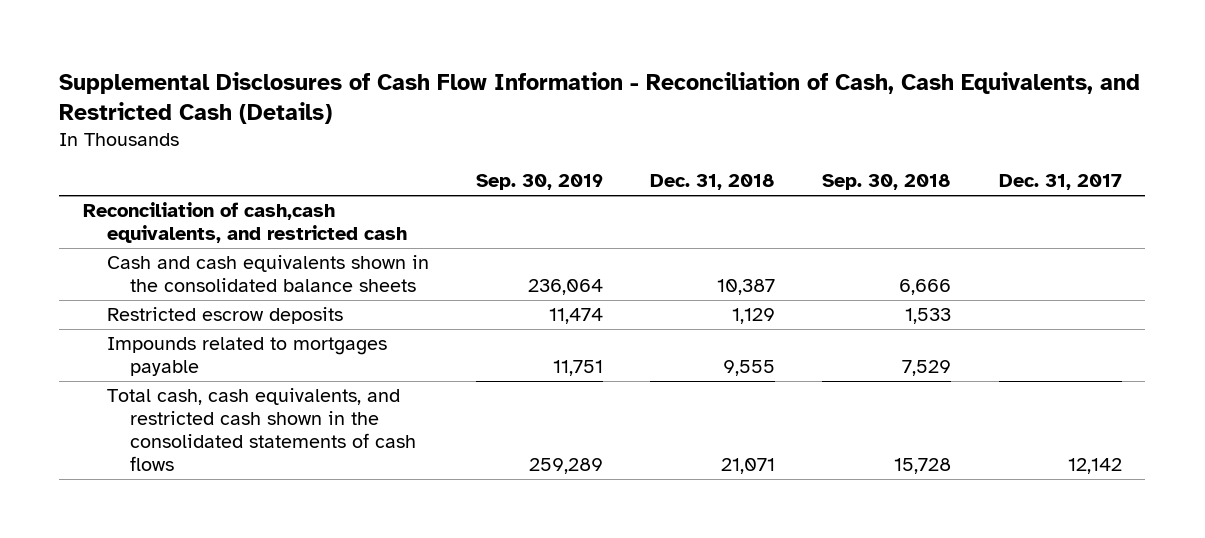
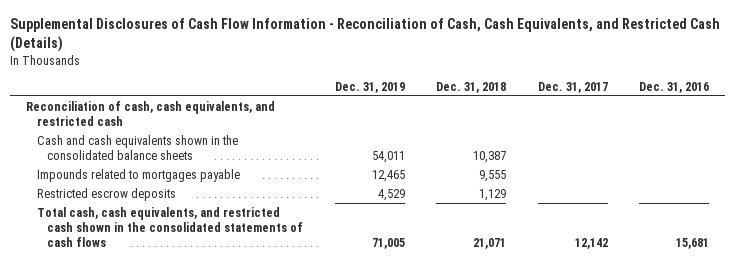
- | Sep. 30, 2019 | Dec. 31, 2018 | Sep. 30, 2018 | Dec. 31, 2017
+ | Dec. 31, 2019 | Dec. 31, 2018 | Dec. 31, 2017 | Dec. 31, 2016
- Reconciliation of cash,cash equivalents, and restricted cash
+ Reconciliation of cash, cash equivalents, and restricted cash
moved down: Restricted escrow deposits | 4,529 | 1,129 | |

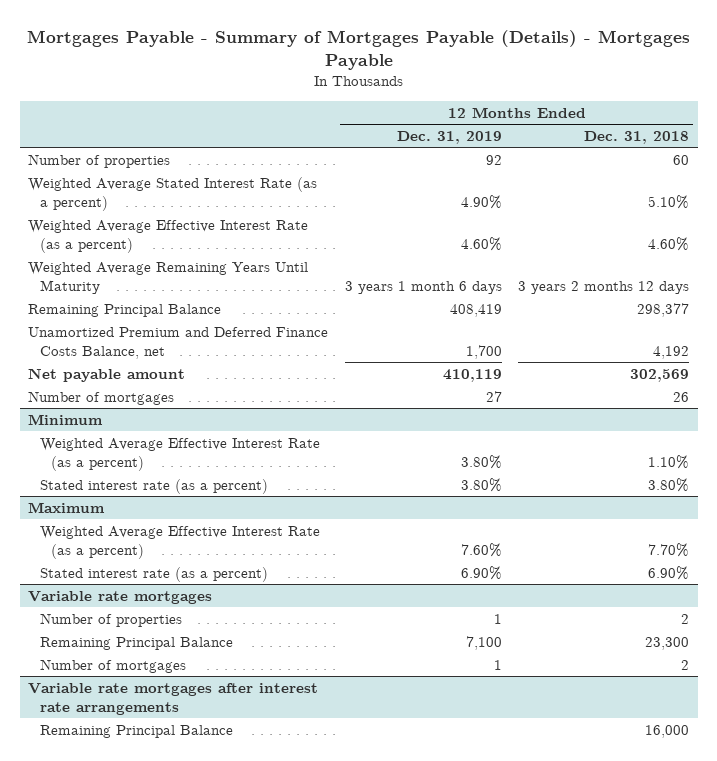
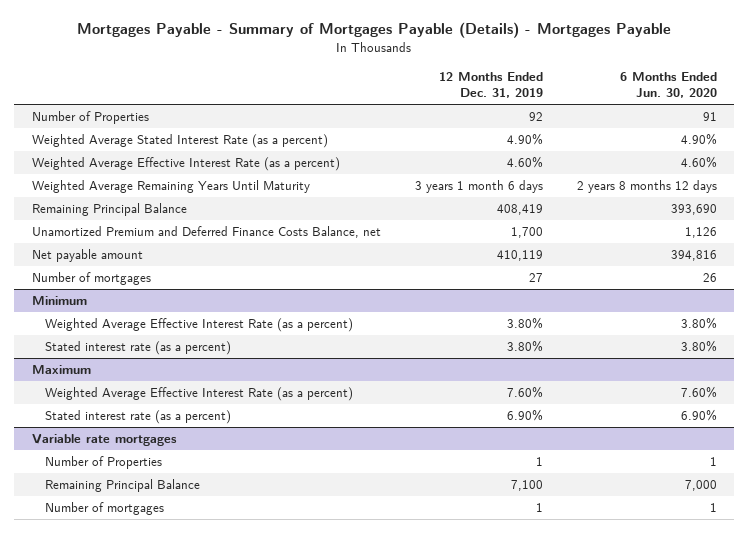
- | 12 Months Ended Dec. 31, 2019 | 12 Months Ended Dec. 31, 2018
+ | 12 Months Ended Dec. 31, 2019 | 6 Months Ended Jun. 30, 2020
- Number of properties | 92 | 60
+ Number of Properties | 92 | 91
@ Variable rate mortgages
- Number of properties | 1 | 2
+ Number of Properties | 1 | 1
- Variable rate mortgages after interest rate arrangements
- Remaining Principal Balance | | 16,000

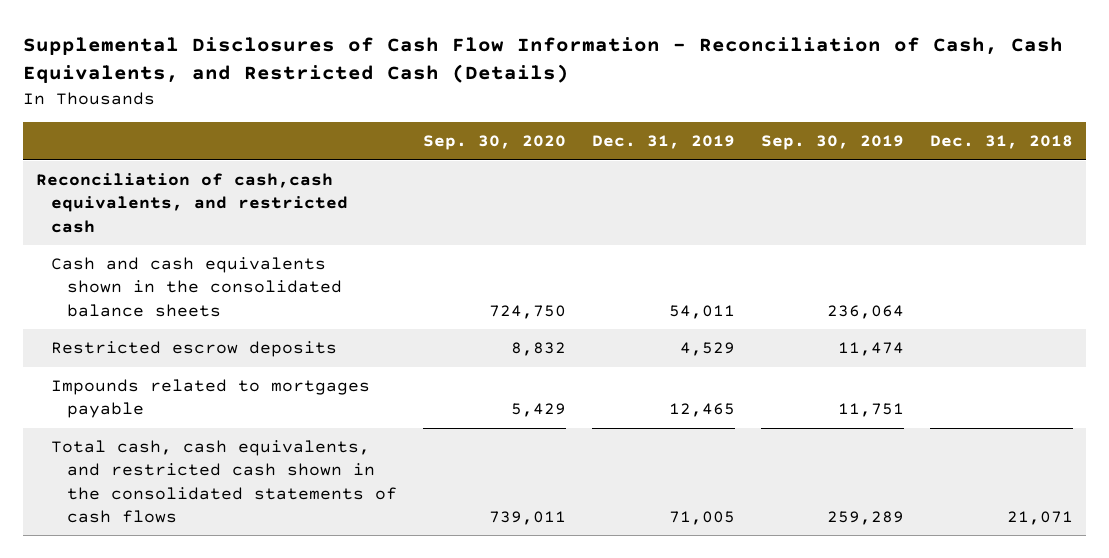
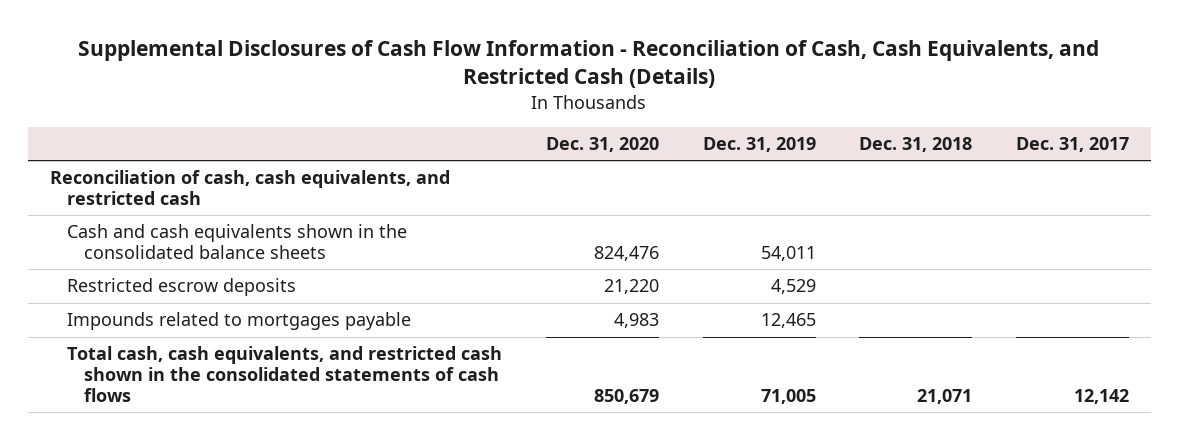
- | Sep. 30, 2020 | Dec. 31, 2019 | Sep. 30, 2019 | Dec. 31, 2018
+ | Dec. 31, 2020 | Dec. 31, 2019 | Dec. 31, 2018 | Dec. 31, 2017
- Reconciliation of cash,cash equivalents, and restricted cash
+ Reconciliation of cash, cash equivalents, and restricted cash

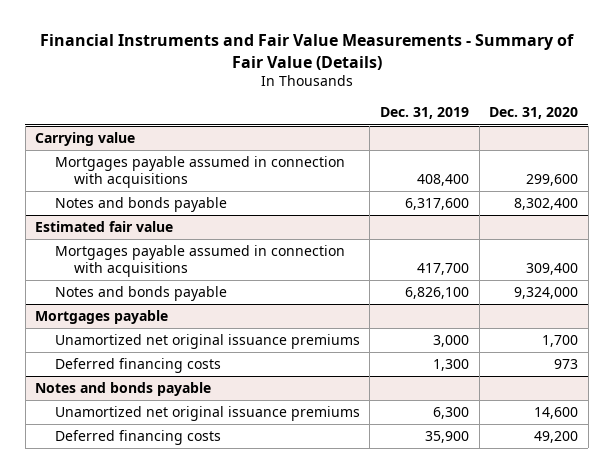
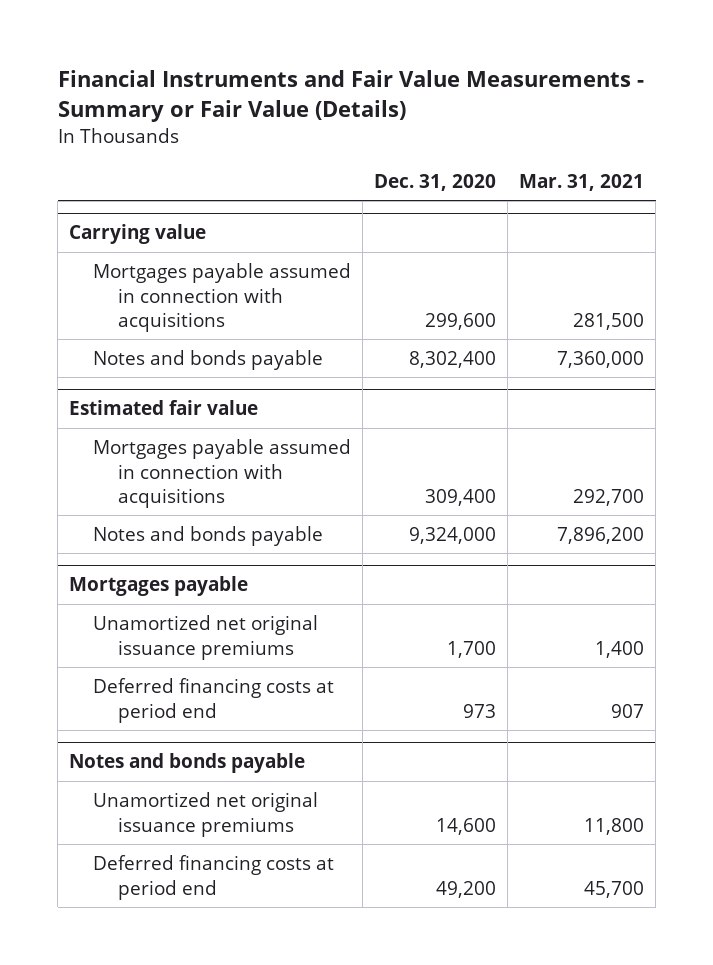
- Financial Instruments and Fair Value Measurements - Summary of Fair Value (Details)
+ Financial Instruments and Fair Value Measurements - Summary or Fair Value (Details)
- | Dec. 31, 2019 | Dec. 31, 2020
+ | Dec. 31, 2020 | Mar. 31, 2021
@ Mortgages payable
- Deferred financing costs | 1,300 | 973
+ Deferred financing costs at period end | 973 | 907
@ Notes and bonds payable
- Deferred financing costs | 35,900 | 49,200
+ Deferred financing costs at period end | 49,200 | 45,700

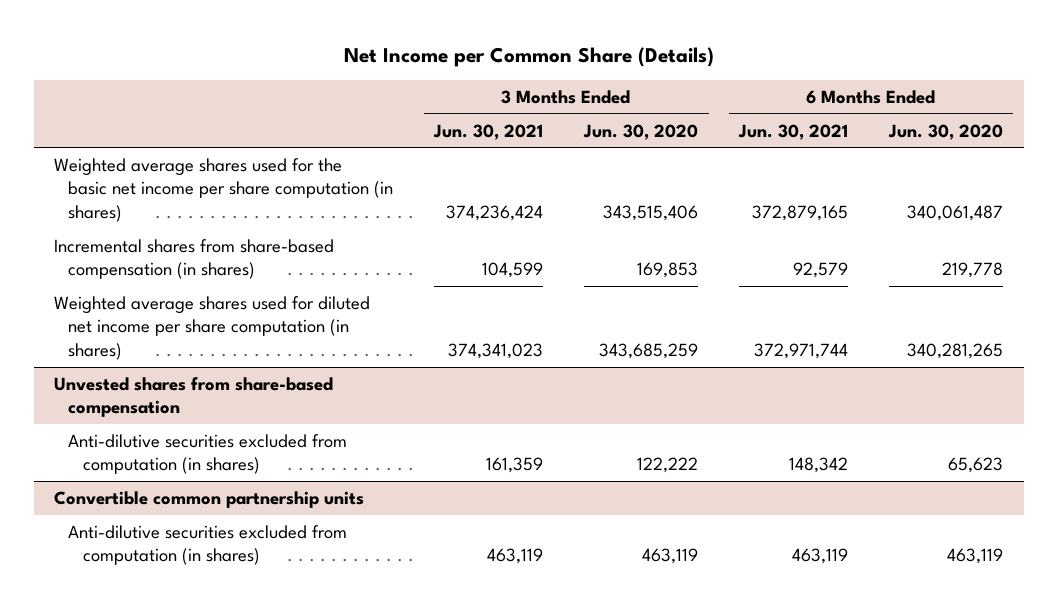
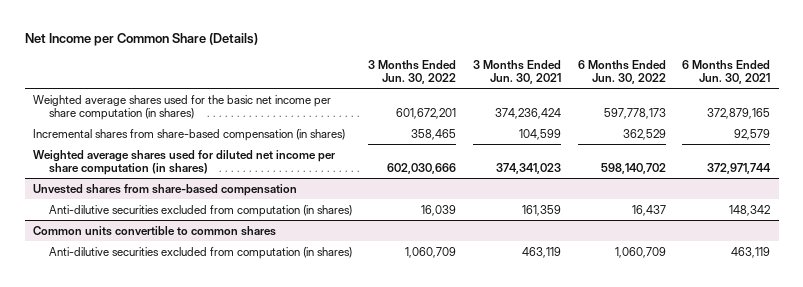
- | 3 Months Ended Jun. 30, 2021 | 3 Months Ended Jun. 30, 2020 | 6 Months Ended Jun. 30, 2021 | 6 Months Ended Jun. 30, 2020
+ | 3 Months Ended Jun. 30, 2022 | 3 Months Ended Jun. 30, 2021 | 6 Months Ended Jun. 30, 2022 | 6 Months Ended Jun. 30, 2021
- Convertible common partnership units
+ Common units convertible to common shares

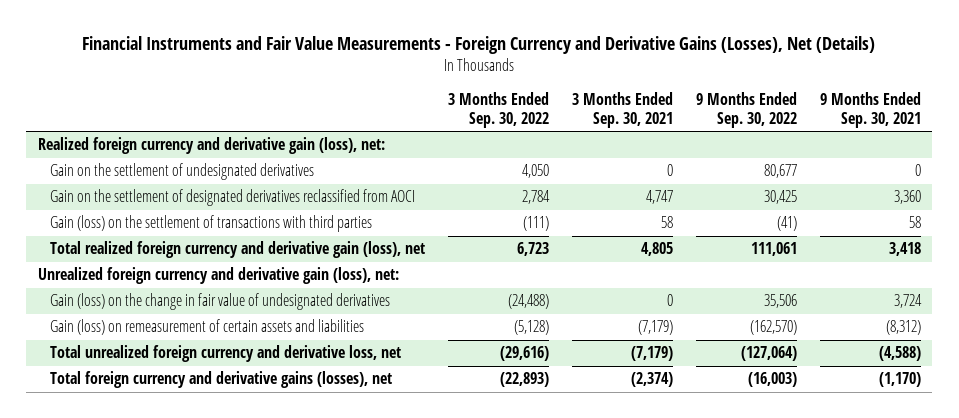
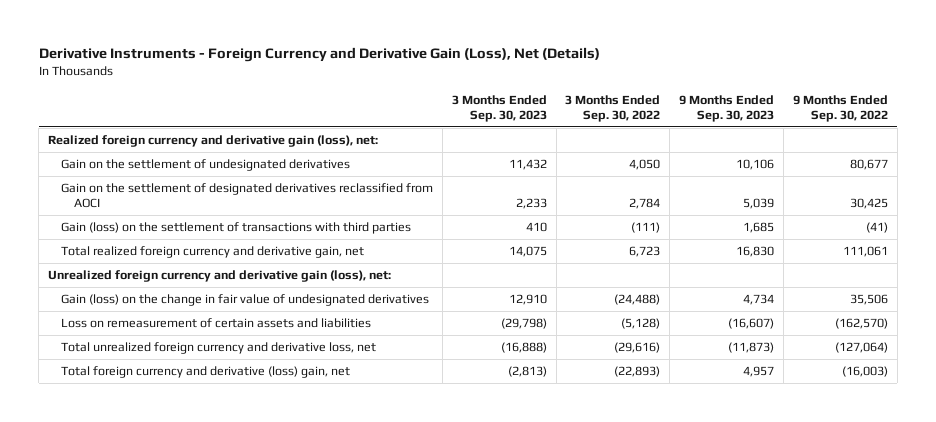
- Financial Instruments and Fair Value Measurements - Foreign Currency and Derivative Gains (Losses), Net (Details)
+ Derivative Instruments - Foreign Currency and Derivative Gain (Loss), Net (Details)
- | 3 Months Ended Sep. 30, 2022 | 3 Months Ended Sep. 30, 2021 | 9 Months Ended Sep. 30, 2022 | 9 Months Ended Sep. 30, 2021
+ | 3 Months Ended Sep. 30, 2023 | 3 Months Ended Sep. 30, 2022 | 9 Months Ended Sep. 30, 2023 | 9 Months Ended Sep. 30, 2022
- Total realized foreign currency and derivative gain (loss), net | 6,723 | 4,805 | 111,061 | 3,418
+ Total realized foreign currency and derivative gain, net | 14,075 | 6,723 | 16,830 | 111,061
- Gain (loss) on remeasurement of certain assets and liabilities | (5,128) | (7,179) | (162,570) | (8,312)
+ Loss on remeasurement of certain assets and liabilities | (29,798) | (5,128) | (16,607) | (162,570)
- Total foreign currency and derivative gains (losses), net | (22,893) | (2,374) | (16,003) | (1,170)
+ Total foreign currency and derivative (loss) gain, net | (2,813) | (22,893) | 4,957 | (16,003)

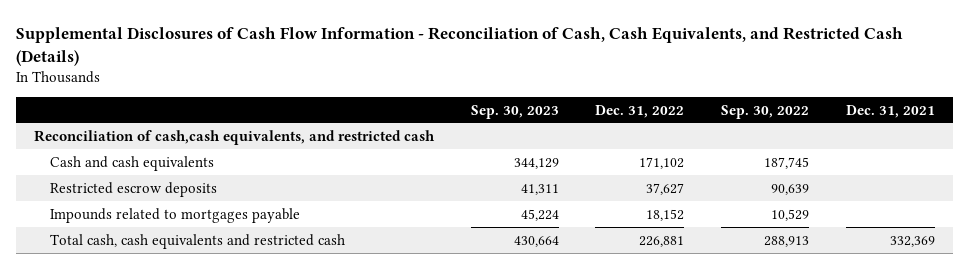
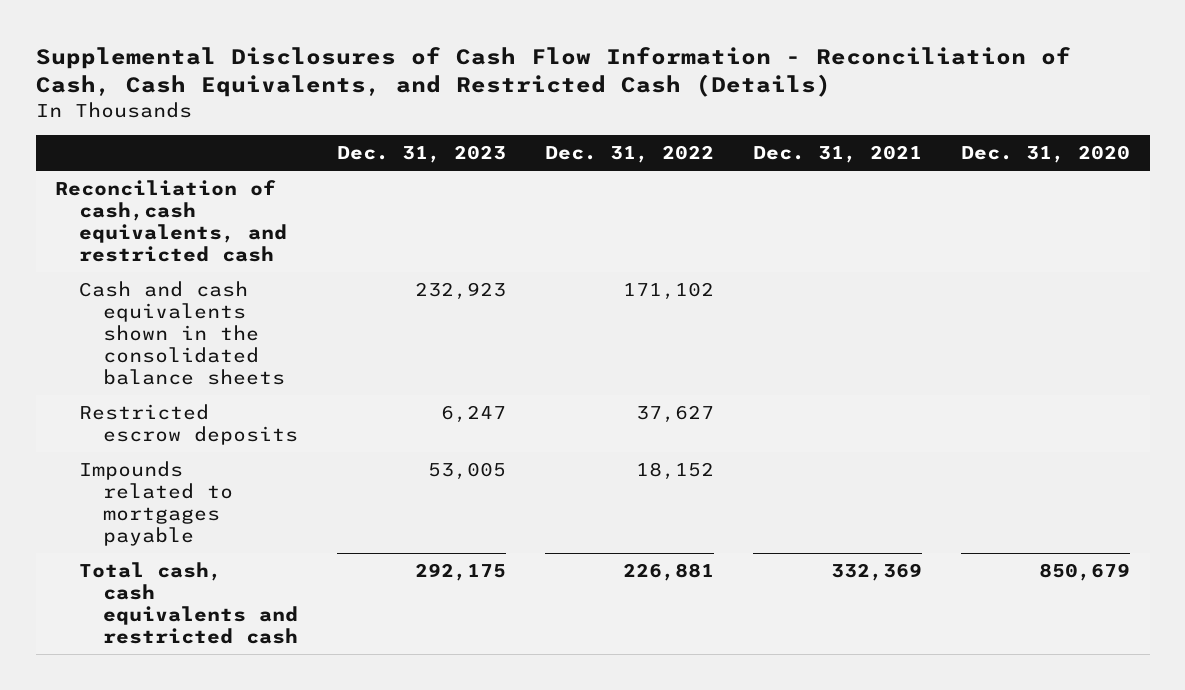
- | Sep. 30, 2023 | Dec. 31, 2022 | Sep. 30, 2022 | Dec. 31, 2021
+ | Dec. 31, 2023 | Dec. 31, 2022 | Dec. 31, 2021 | Dec. 31, 2020
- Cash and cash equivalents | 344,129 | 171,102 | 187,745 |
+ Cash and cash equivalents shown in the consolidated balance sheets | 232,923 | 171,102 | |

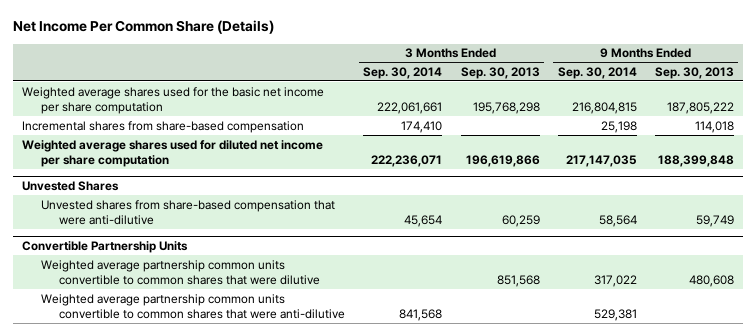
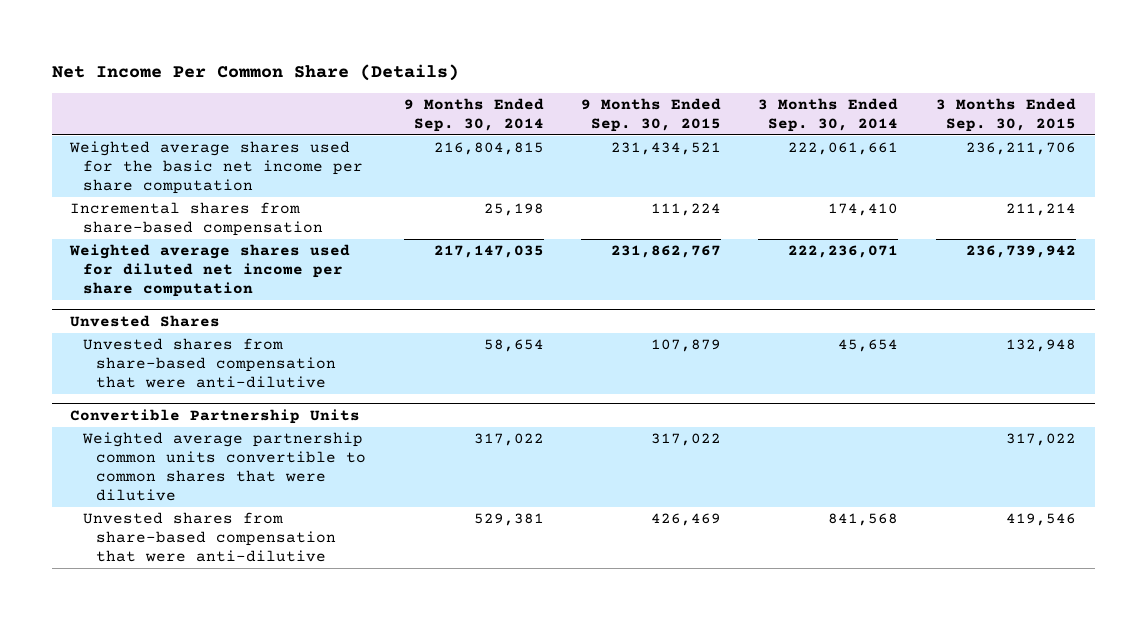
- | 3 Months Ended Sep. 30, 2014 | 3 Months Ended Sep. 30, 2013 | 9 Months Ended Sep. 30, 2014 | 9 Months Ended Sep. 30, 2013
+ | 9 Months Ended Sep. 30, 2014 | 9 Months Ended Sep. 30, 2015 | 3 Months Ended Sep. 30, 2014 | 3 Months Ended Sep. 30, 2015
@ Unvested Shares
- Unvested shares from share-based compensation that were anti-dilutive | 45,654 | 60,259 | 58,564 | 59,749
+ Unvested shares from share-based compensation that were anti-dilutive | 58,654 | 107,879 | 45,654 | 132,948
@ Convertible Partnership Units
- Weighted average partnership common units convertible to common shares that were anti-dilutive | 841,568 | | 529,381 |
+ Unvested shares from share-based compensation that were anti-dilutive | 529,381 | 426,469 | 841,568 | 419,546

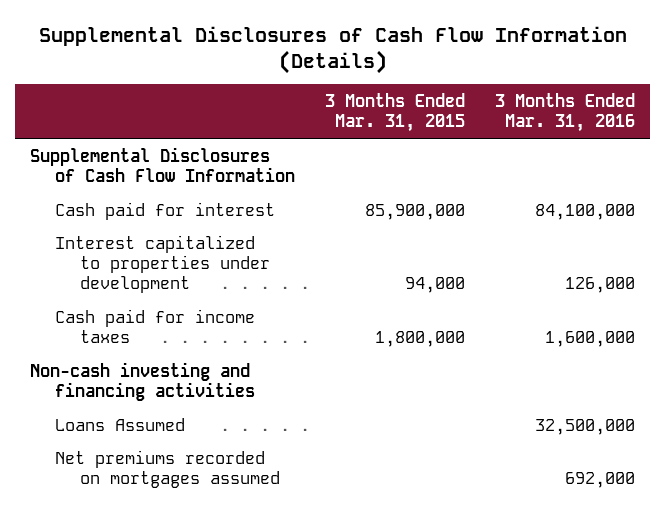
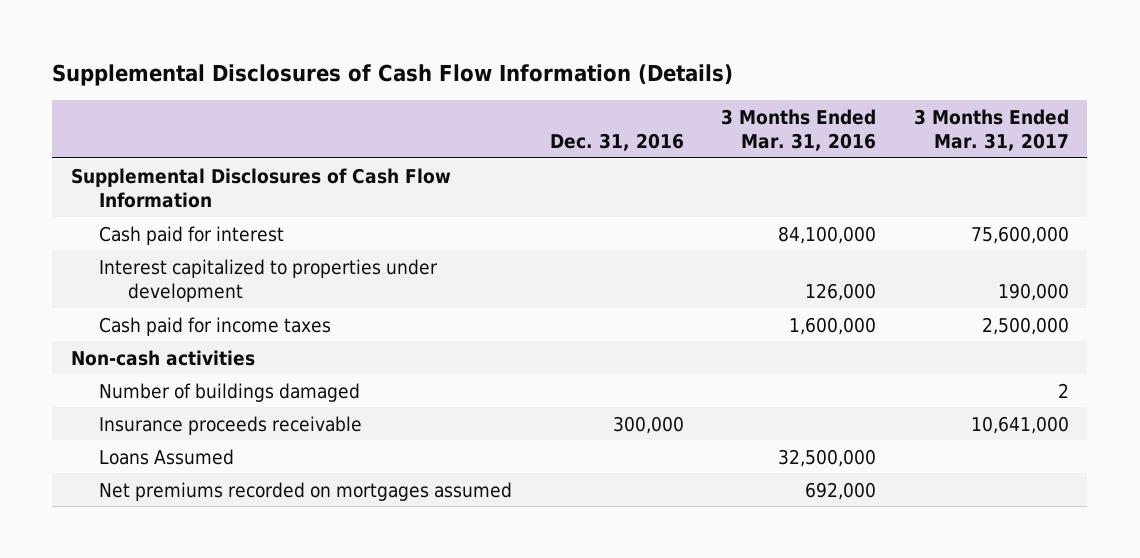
- | 3 Months Ended Mar. 31, 2015 | 3 Months Ended Mar. 31, 2016
+ | Dec. 31, 2016 | 3 Months Ended Mar. 31, 2016 | 3 Months Ended Mar. 31, 2017
- Non-cash investing and financing activities
+ Non-cash activities
+ Number of buildings damaged | | | 2
+ Insurance proceeds receivable | 300,000 | | 10,641,000

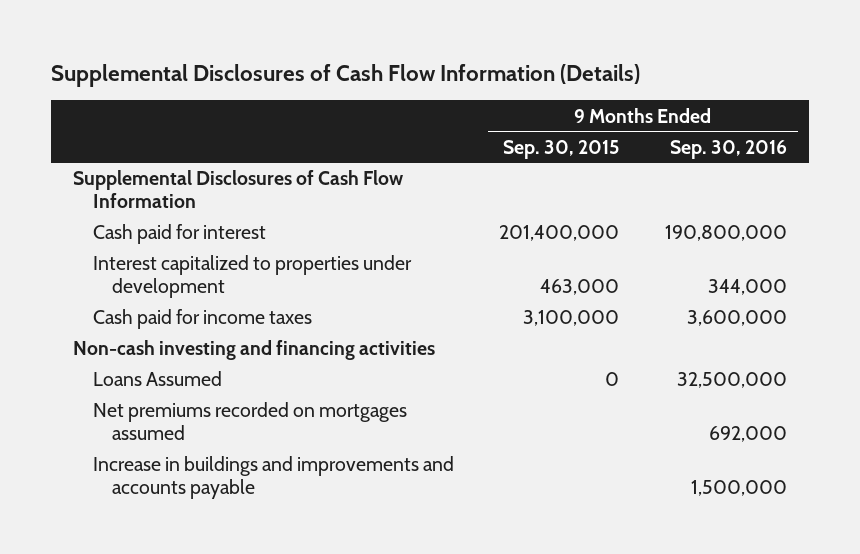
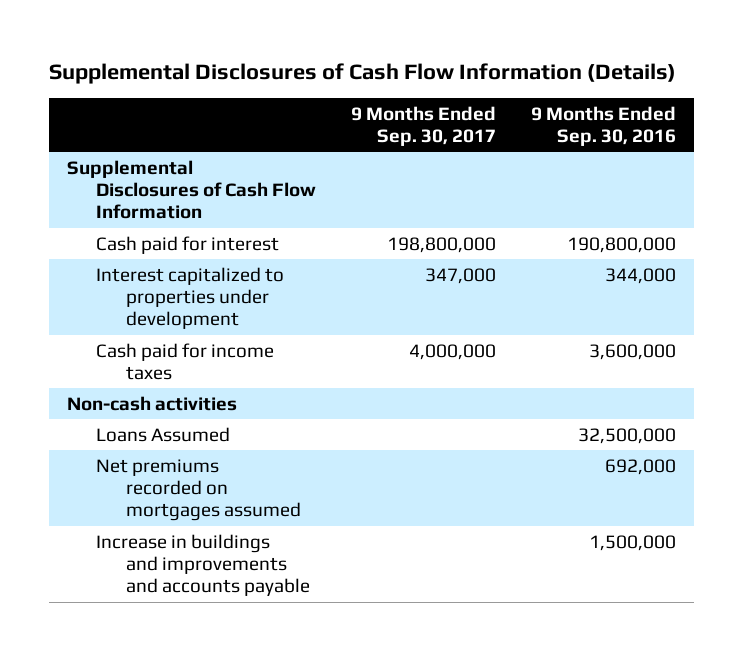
- | 9 Months Ended Sep. 30, 2015 | 9 Months Ended Sep. 30, 2016
+ | 9 Months Ended Sep. 30, 2017 | 9 Months Ended Sep. 30, 2016
- Non-cash investing and financing activities
+ Non-cash activities

